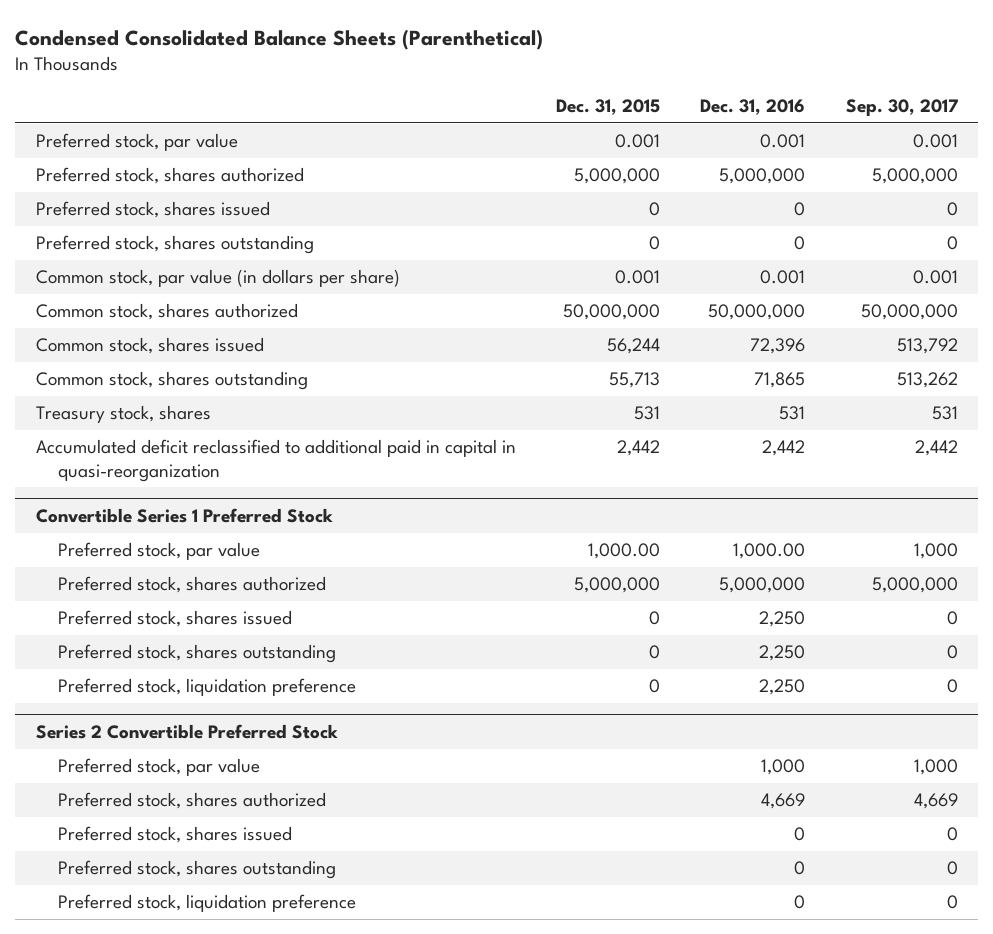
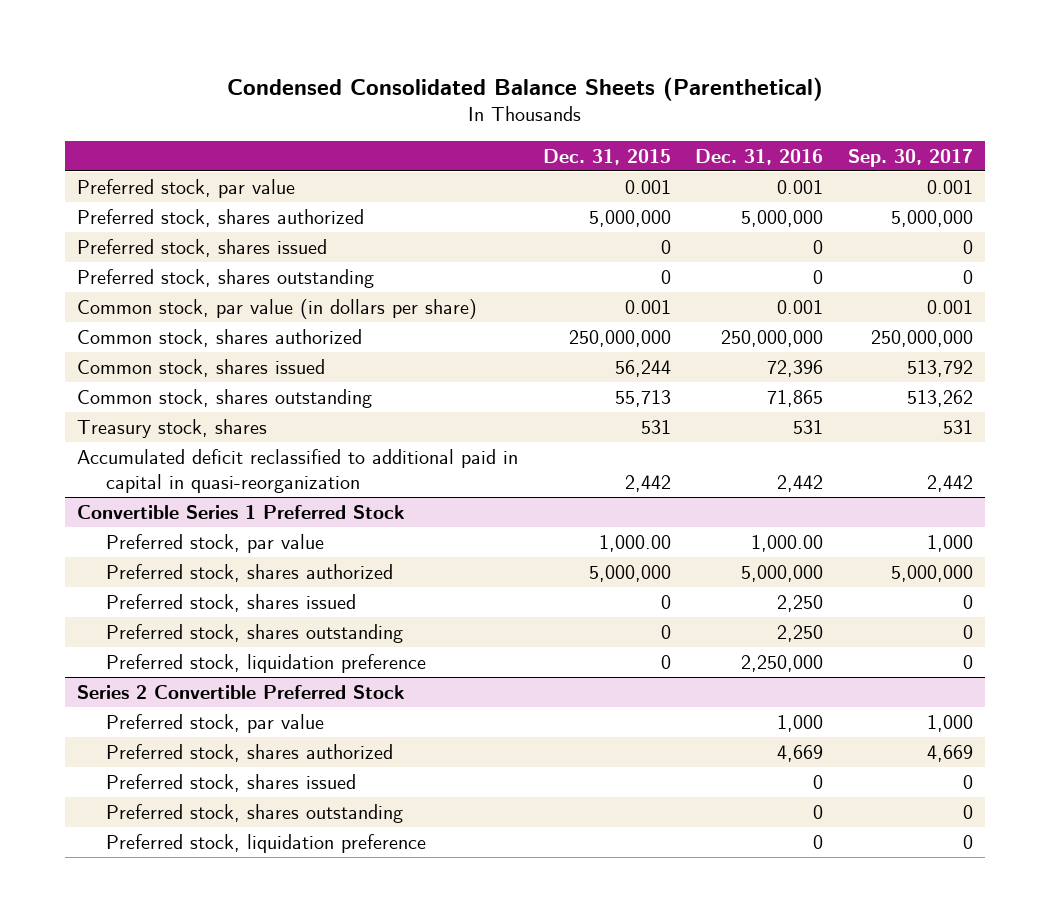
- Common stock, shares authorized | 50,000,000 | 50,000,000 | 50,000,000
+ Common stock, shares authorized | 250,000,000 | 250,000,000 | 250,000,000
@ Convertible Series 1 Preferred Stock
- Preferred stock, liquidation preference | 0 | 2,250 | 0
+ Preferred stock, liquidation preference | 0 | 2,250,000 | 0

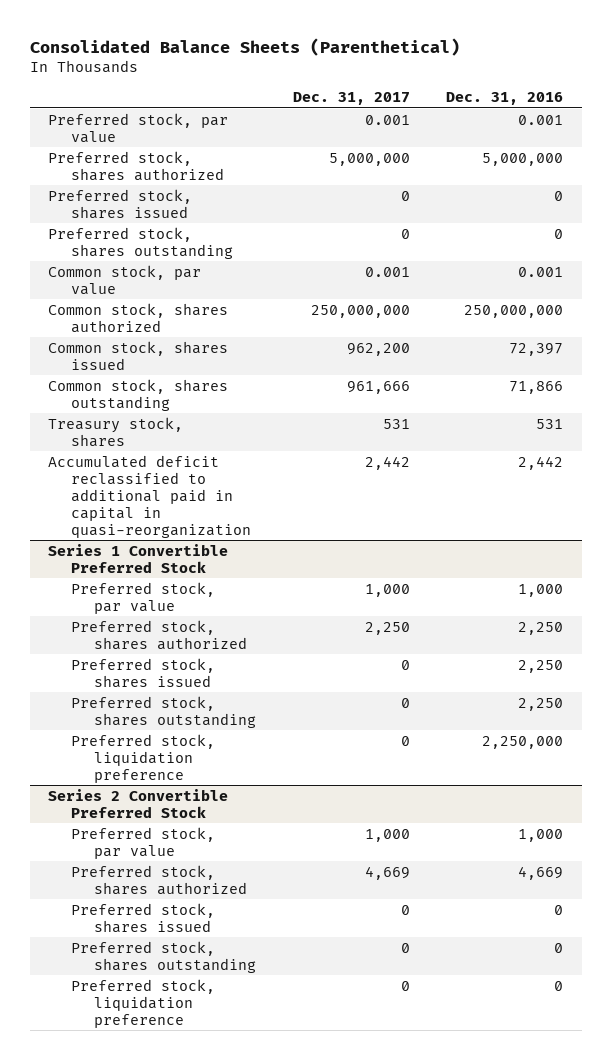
- Condensed Consolidated Balance Sheets (Parenthetical)
+ Consolidated Balance Sheets (Parenthetical)
- | Dec. 31, 2015 | Dec. 31, 2016 | Sep. 30, 2017
+ | Dec. 31, 2017 | Dec. 31, 2016
- Common stock, par value (in dollars per share) | 0.001 | 0.001 | 0.001
+ Common stock, par value | 0.001 | 0.001
- Common stock, shares issued | 56,244 | 72,396 | 513,792
- Common stock, shares outstanding | 55,713 | 71,865 | 513,262
+ Common stock, shares issued | 962,200 | 72,397
+ Common stock, shares outstanding | 961,666 | 71,866
- Convertible Series 1 Preferred Stock
- Preferred stock, par value | 1,000.00 | 1,000.00 | 1,000
- Preferred stock, shares authorized | 5,000,000 | 5,000,000 | 5,000,000
+ Series 1 Convertible Preferred Stock
+ Preferred stock, par value | 1,000 | 1,000
+ Preferred stock, shares authorized | 2,250 | 2,250

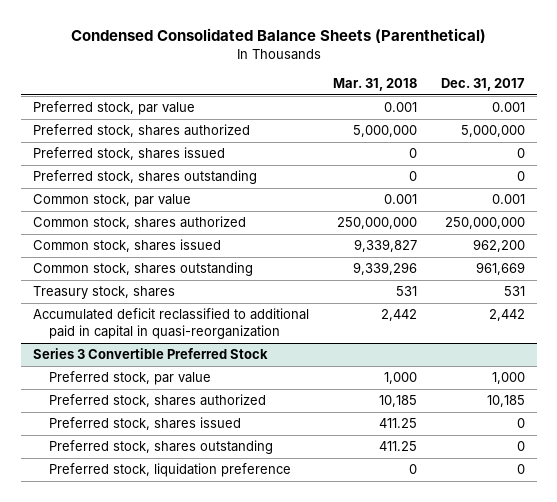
- Consolidated Balance Sheets (Parenthetical)
+ Condensed Consolidated Balance Sheets (Parenthetical)
- | Dec. 31, 2017 | Dec. 31, 2016
+ | Mar. 31, 2018 | Dec. 31, 2017
- Common stock, shares outstanding | 961,666 | 71,866
+ Common stock, shares outstanding | 9,339,296 | 961,669
- Series 1 Convertible Preferred Stock
- Preferred stock, par value | 1,000 | 1,000
- Preferred stock, shares authorized | 2,250 | 2,250
- Preferred stock, shares issued | 0 | 2,250
- Preferred stock, shares outstanding | 0 | 2,250
- Preferred stock, liquidation preference | 0 | 2,250,000
- Series 2 Convertible Preferred Stock
+ Series 3 Convertible Preferred Stock
- Preferred stock, shares authorized | 4,669 | 4,669
+ Preferred stock, shares authorized | 10,185 | 10,185

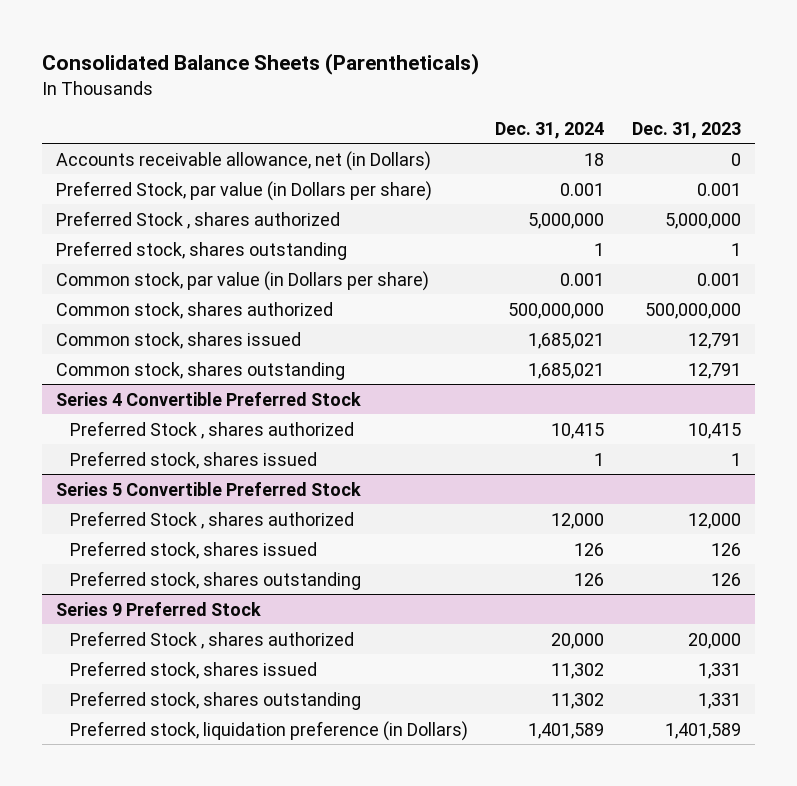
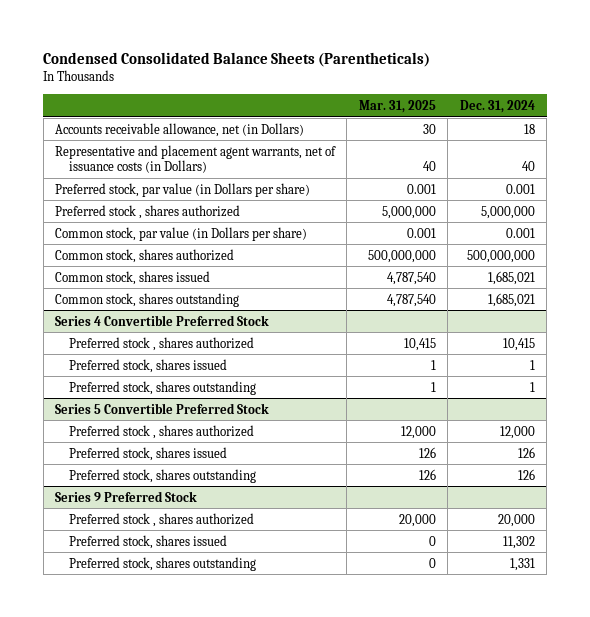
- Consolidated Balance Sheets (Parentheticals)
+ Condensed Consolidated Balance Sheets (Parentheticals)
- | Dec. 31, 2024 | Dec. 31, 2023
+ | Mar. 31, 2025 | Dec. 31, 2024
- Preferred Stock, par value (in Dollars per share) | 0.001 | 0.001
- Preferred Stock , shares authorized | 5,000,000 | 5,000,000
- Preferred stock, shares outstanding | 1 | 1
+ Representative and placement agent warrants, net of issuance costs (in Dollars) | 40 | 40
+ Preferred stock, par value (in Dollars per share) | 0.001 | 0.001
+ Preferred stock , shares authorized | 5,000,000 | 5,000,000
@ Series 4 Convertible Preferred Stock
- Preferred Stock , shares authorized | 10,415 | 10,415
+ Preferred stock , shares authorized | 10,415 | 10,415
+ Preferred stock, shares outstanding | 1 | 1
@ Series 5 Convertible Preferred Stock
- Preferred Stock , shares authorized | 12,000 | 12,000
+ Preferred stock , shares authorized | 12,000 | 12,000
@ Series 9 Preferred Stock
- Preferred Stock , shares authorized | 20,000 | 20,000
+ Preferred stock , shares authorized | 20,000 | 20,000
- Preferred stock, shares outstanding | 11,302 | 1,331
- Preferred stock, liquidation preference (in Dollars) | 1,401,589 | 1,401,589
+ Preferred stock, shares outstanding | 0 | 1,331

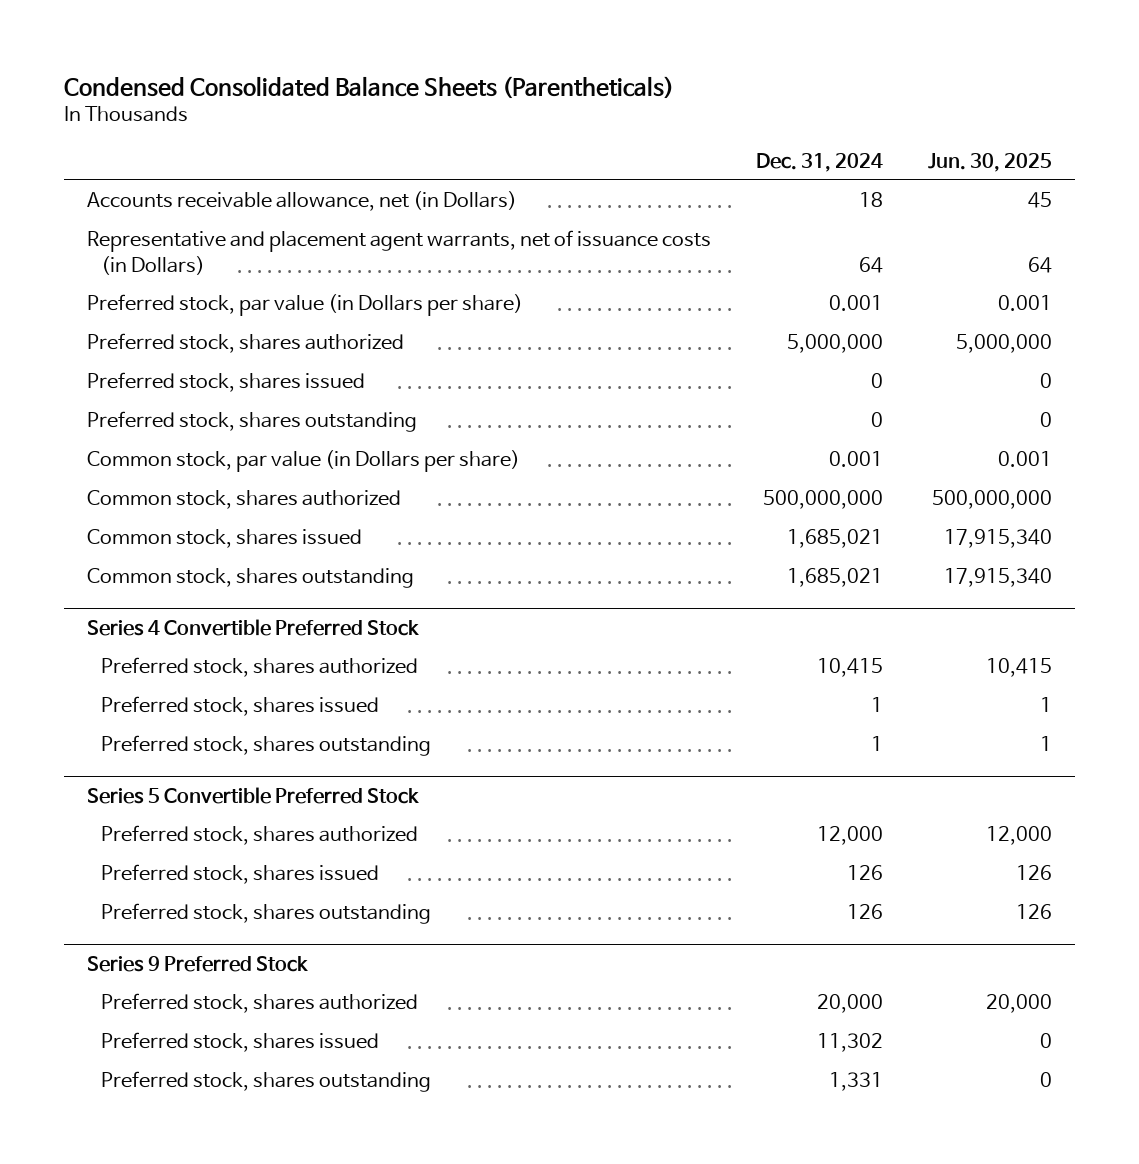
- | Mar. 31, 2025 | Dec. 31, 2024
+ | Dec. 31, 2024 | Jun. 30, 2025
- Representative and placement agent warrants, net of issuance costs (in Dollars) | 40 | 40
+ Representative and placement agent warrants, net of issuance costs (in Dollars) | 64 | 64
- Preferred stock , shares authorized | 5,000,000 | 5,000,000
+ Preferred stock, shares authorized | 5,000,000 | 5,000,000
+ Preferred stock, shares issued | 0 | 0
+ Preferred stock, shares outstanding | 0 | 0
@ Series 4 Convertible Preferred Stock
- Preferred stock , shares authorized | 10,415 | 10,415
+ Preferred stock, shares authorized | 10,415 | 10,415
@ Series 5 Convertible Preferred Stock
- Preferred stock , shares authorized | 12,000 | 12,000
+ Preferred stock, shares authorized | 12,000 | 12,000
@ Series 9 Preferred Stock
- Preferred stock , shares authorized | 20,000 | 20,000
+ Preferred stock, shares authorized | 20,000 | 20,000

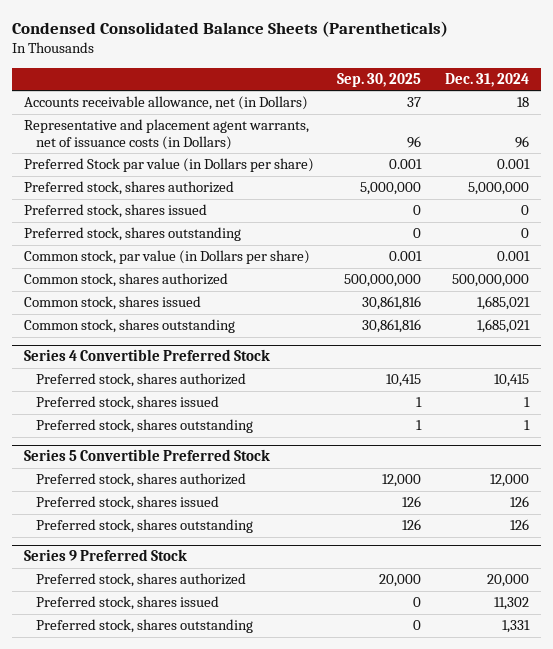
- | Dec. 31, 2024 | Jun. 30, 2025
+ | Sep. 30, 2025 | Dec. 31, 2024
- Representative and placement agent warrants, net of issuance costs (in Dollars) | 64 | 64
- Preferred stock, par value (in Dollars per share) | 0.001 | 0.001
+ Representative and placement agent warrants, net of issuance costs (in Dollars) | 96 | 96
+ Preferred Stock par value (in Dollars per share) | 0.001 | 0.001

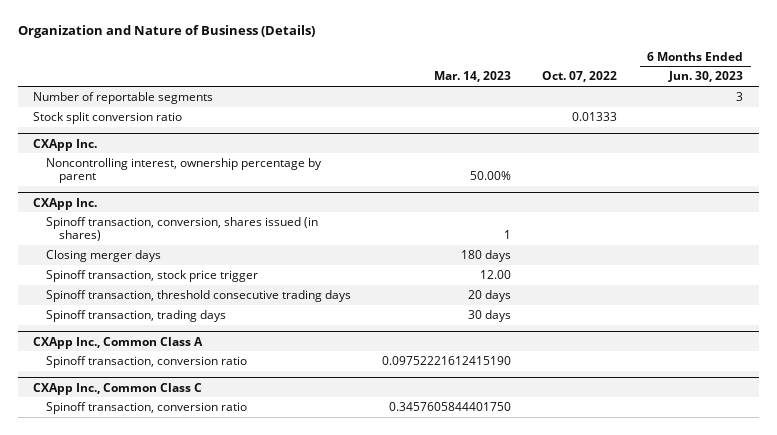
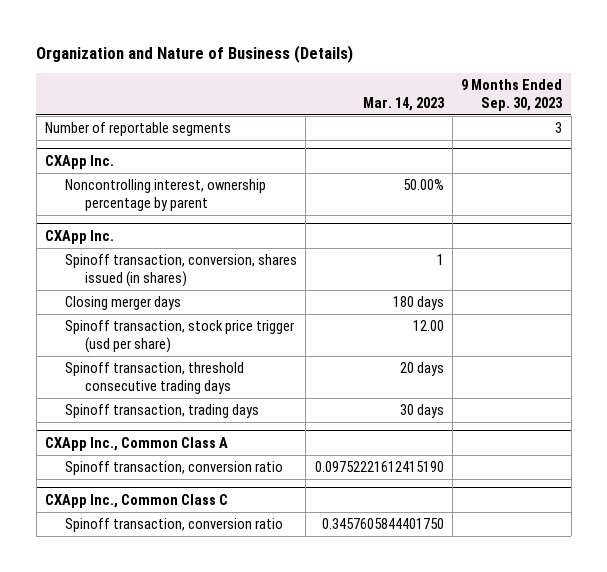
- | Mar. 14, 2023 | Oct. 07, 2022 | 6 Months Ended Jun. 30, 2023
+ | Mar. 14, 2023 | 9 Months Ended Sep. 30, 2023
- Stock split conversion ratio | | 0.01333 |
@ CXApp Inc.
- Spinoff transaction, stock price trigger | 12.00 | |
+ Spinoff transaction, stock price trigger (usd per share) | 12.00 |

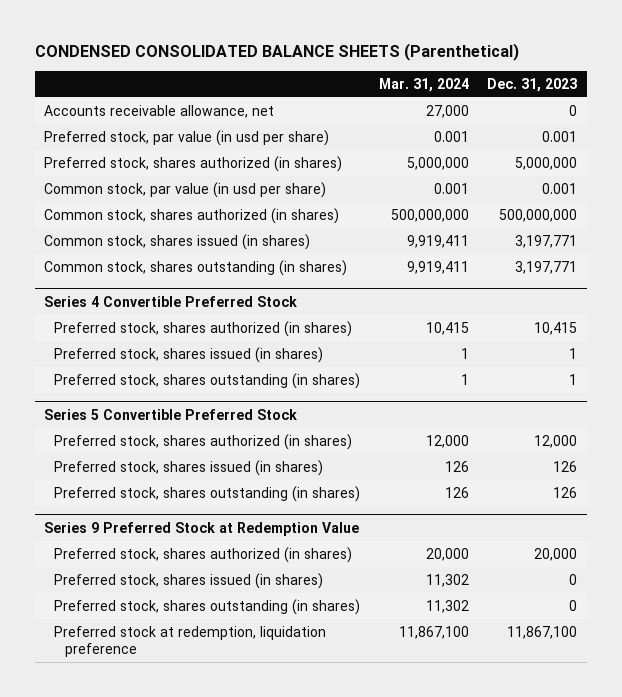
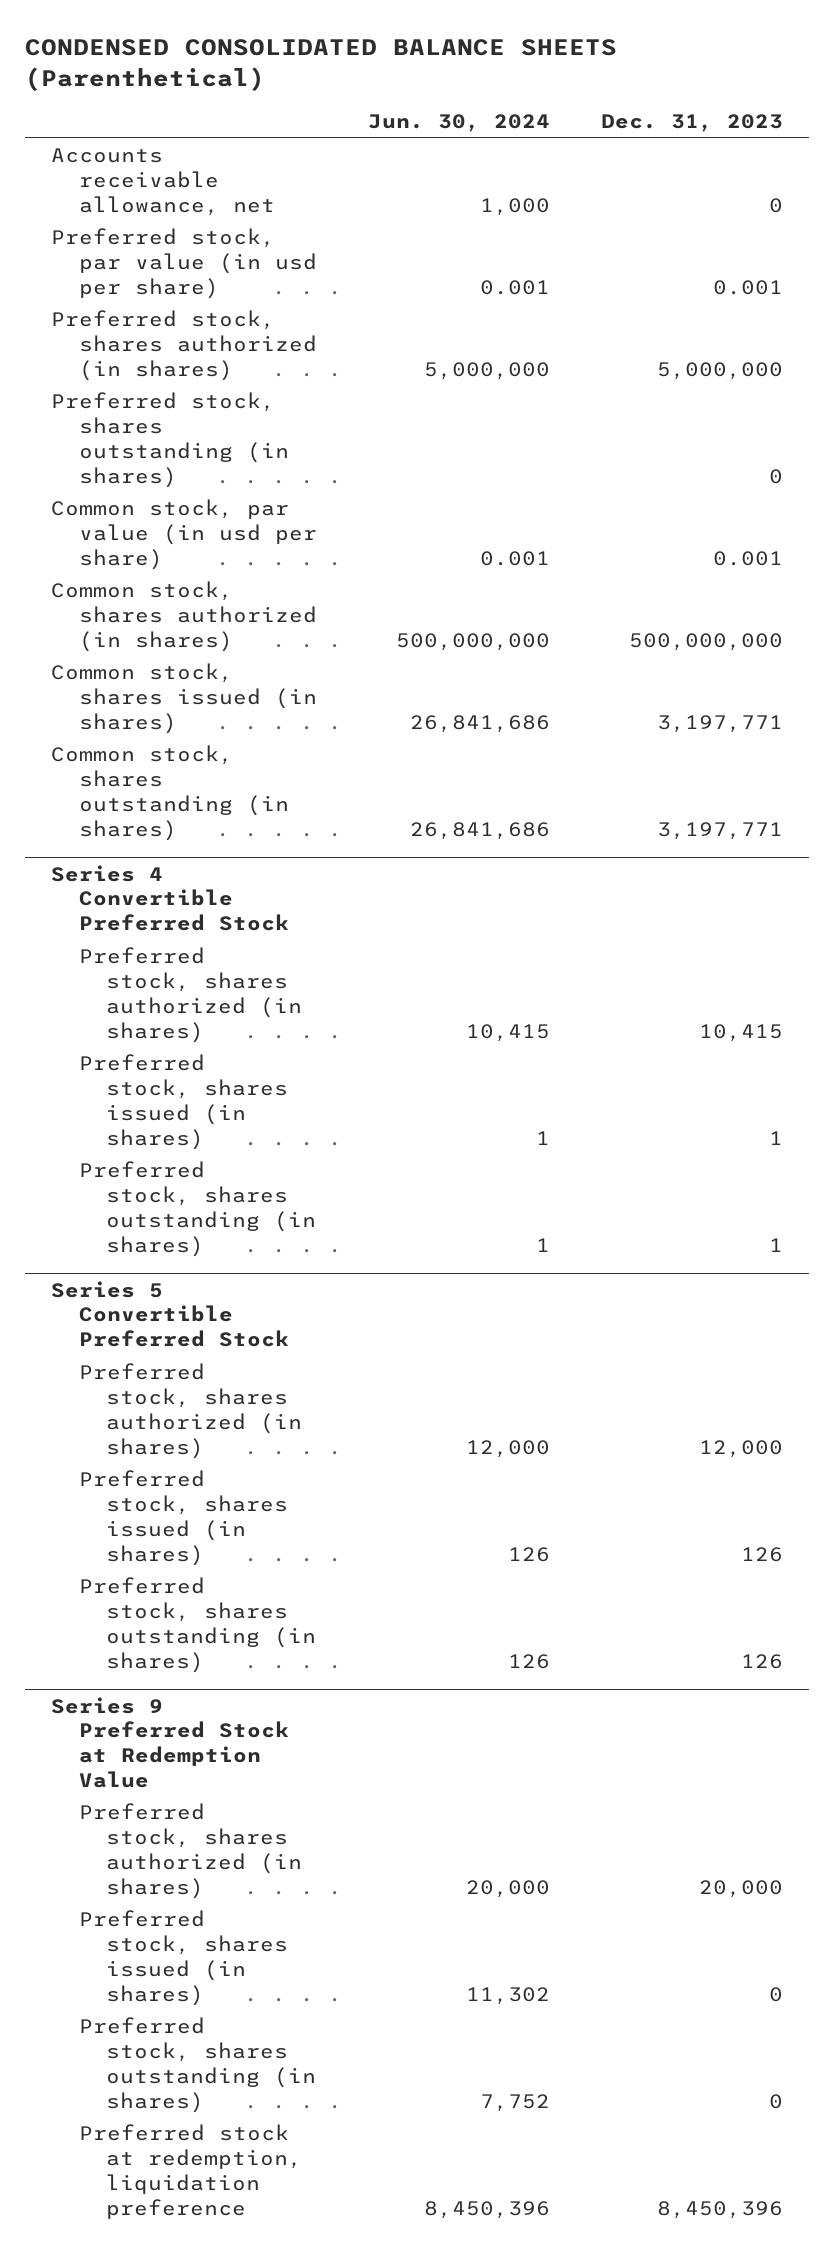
- | Mar. 31, 2024 | Dec. 31, 2023
+ | Jun. 30, 2024 | Dec. 31, 2023
+ Preferred stock, shares outstanding (in shares) | | 0
@ Series 9 Preferred Stock at Redemption Value
- Preferred stock at redemption, liquidation preference | 11,867,100 | 11,867,100
+ Preferred stock at redemption, liquidation preference | 8,450,396 | 8,450,396

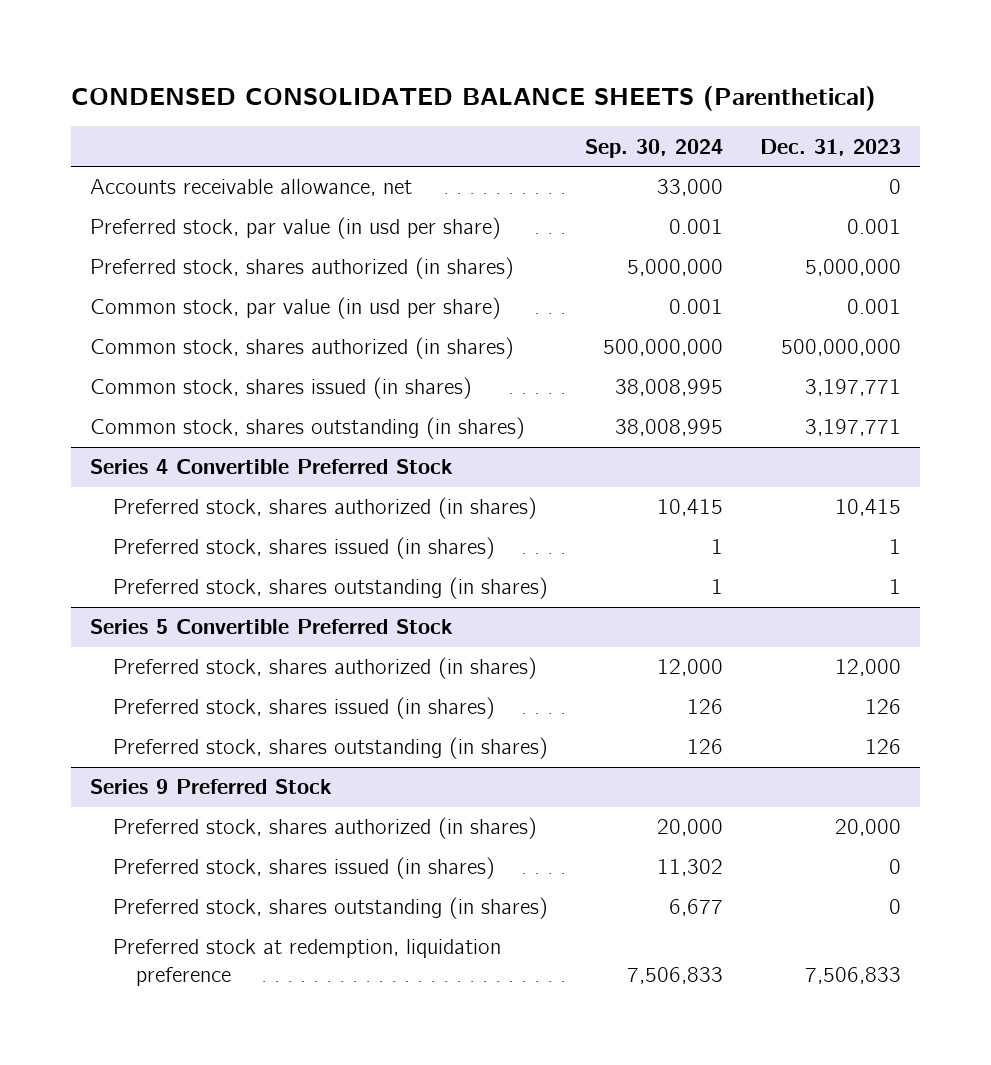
- | Jun. 30, 2024 | Dec. 31, 2023
+ | Sep. 30, 2024 | Dec. 31, 2023
- Preferred stock, shares outstanding (in shares) | | 0
- Series 9 Preferred Stock at Redemption Value
+ Series 9 Preferred Stock
- Preferred stock at redemption, liquidation preference | 8,450,396 | 8,450,396
+ Preferred stock at redemption, liquidation preference | 7,506,833 | 7,506,833

